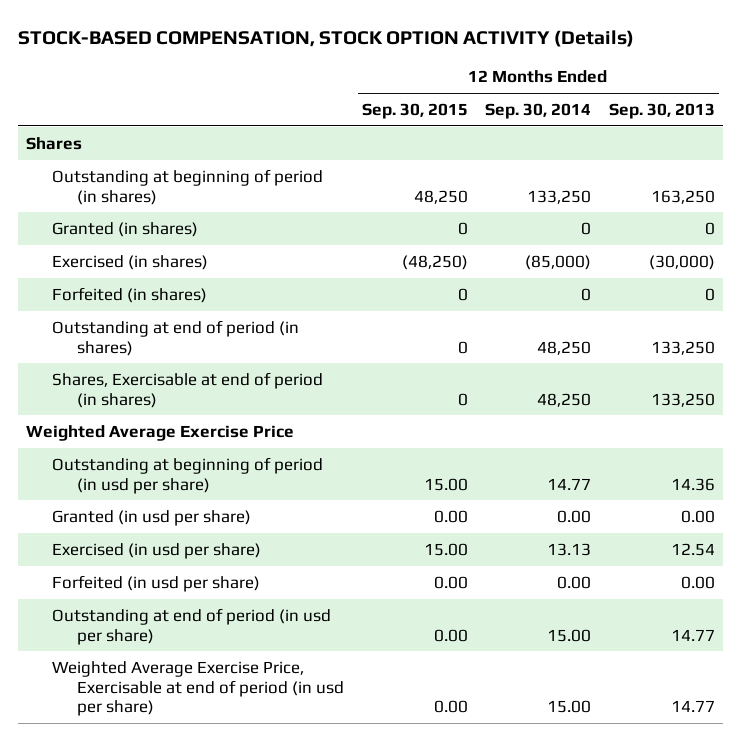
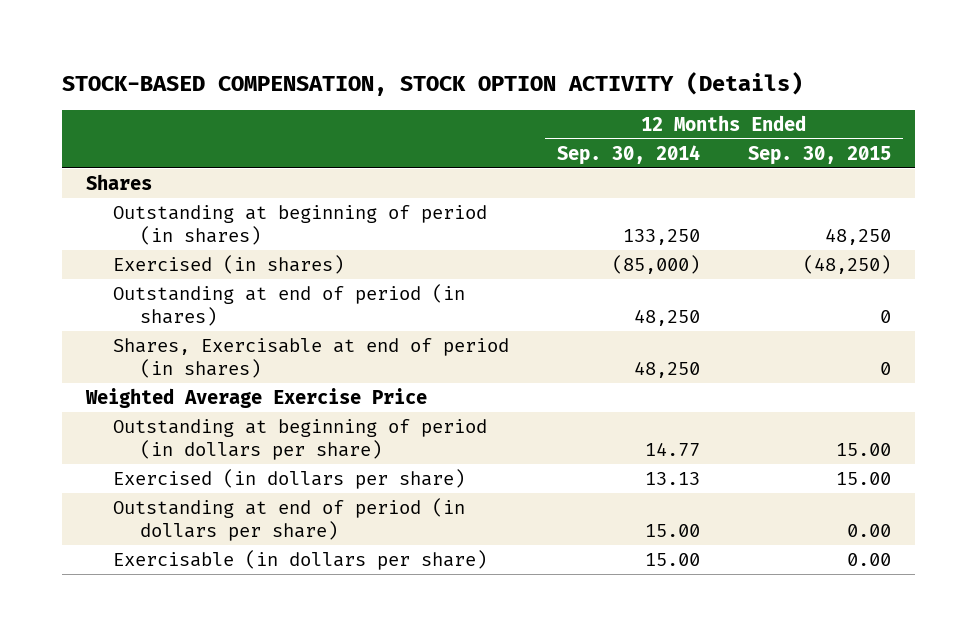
- | 12 Months Ended Sep. 30, 2015 | 12 Months Ended Sep. 30, 2014 | 12 Months Ended Sep. 30, 2013
+ | 12 Months Ended Sep. 30, 2014 | 12 Months Ended Sep. 30, 2015
- Granted (in shares) | 0 | 0 | 0
- Forfeited (in shares) | 0 | 0 | 0
- Outstanding at beginning of period (in usd per share) | 15.00 | 14.77 | 14.36
- Granted (in usd per share) | 0.00 | 0.00 | 0.00
- Exercised (in usd per share) | 15.00 | 13.13 | 12.54
- Forfeited (in usd per share) | 0.00 | 0.00 | 0.00
- Outstanding at end of period (in usd per share) | 0.00 | 15.00 | 14.77
- Weighted Average Exercise Price, Exercisable at end of period (in usd per share) | 0.00 | 15.00 | 14.77
+ Outstanding at beginning of period (in dollars per share) | 14.77 | 15.00
+ Exercised (in dollars per share) | 13.13 | 15.00
+ Outstanding at end of period (in dollars per share) | 15.00 | 0.00
+ Exercisable (in dollars per share) | 15.00 | 0.00

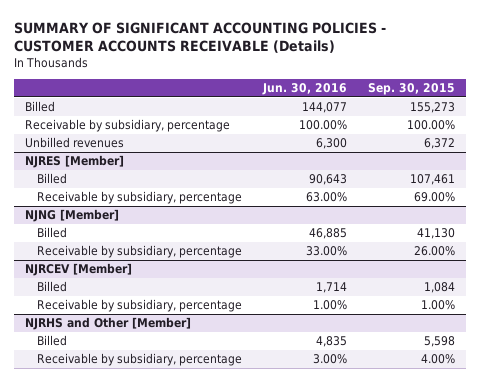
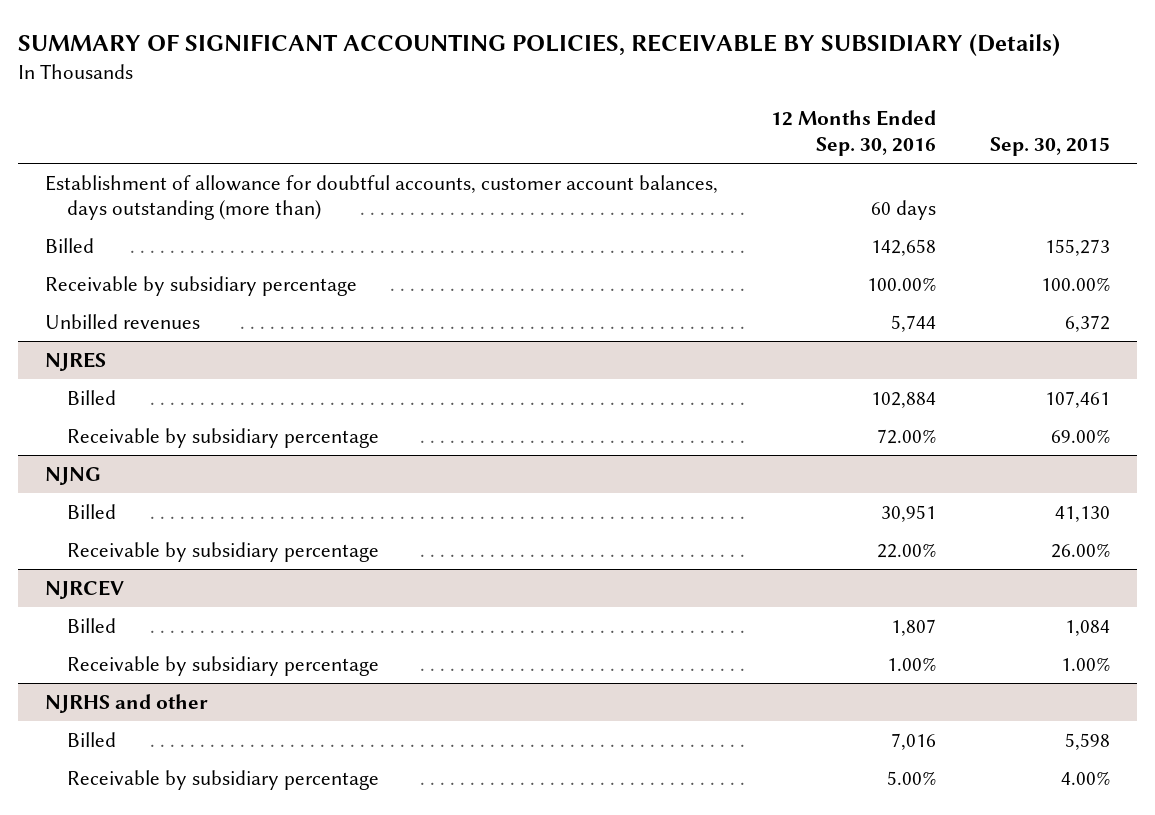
- SUMMARY OF SIGNIFICANT ACCOUNTING POLICIES - CUSTOMER ACCOUNTS RECEIVABLE (Details)
+ SUMMARY OF SIGNIFICANT ACCOUNTING POLICIES, RECEIVABLE BY SUBSIDIARY (Details)
- | Jun. 30, 2016 | Sep. 30, 2015
+ | 12 Months Ended Sep. 30, 2016 | Sep. 30, 2015
+ Establishment of allowance for doubtful accounts, customer account balances, days outstanding (more than) | 60 days |
- Receivable by subsidiary, percentage | 100.00% | 100.00%
+ Receivable by subsidiary percentage | 100.00% | 100.00%
- NJRES [Member]
+ NJRES
- Receivable by subsidiary, percentage | 63.00% | 69.00%
- NJNG [Member]
+ Receivable by subsidiary percentage | 72.00% | 69.00%
+ NJNG
- Receivable by subsidiary, percentage | 33.00% | 26.00%
- NJRCEV [Member]
+ Receivable by subsidiary percentage | 22.00% | 26.00%
+ NJRCEV
- Receivable by subsidiary, percentage | 1.00% | 1.00%
- NJRHS and Other [Member]
+ Receivable by subsidiary percentage | 1.00% | 1.00%
+ NJRHS and other
- Receivable by subsidiary, percentage | 3.00% | 4.00%
+ Receivable by subsidiary percentage | 5.00% | 4.00%

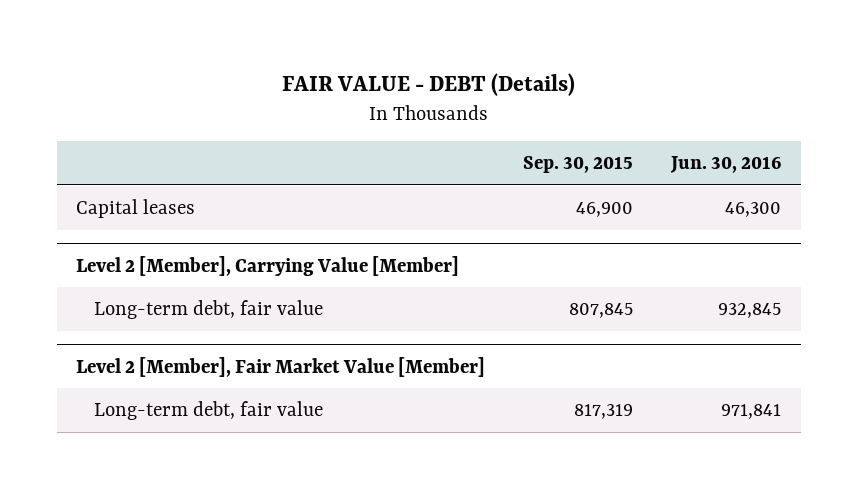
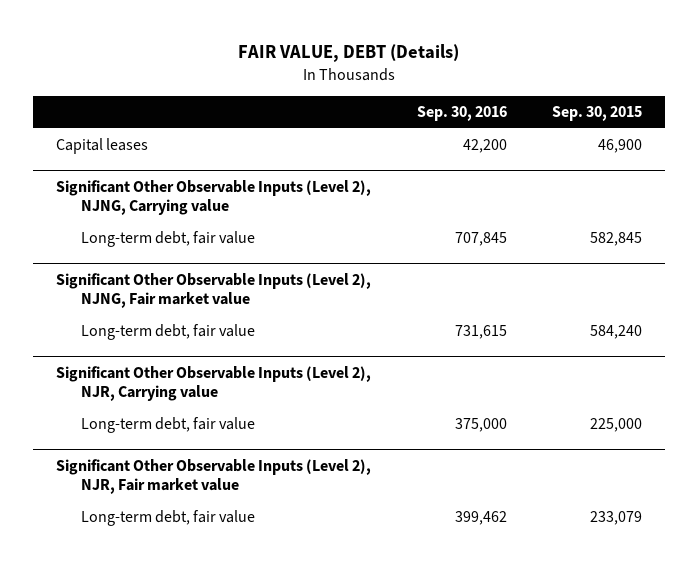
- FAIR VALUE - DEBT (Details)
+ FAIR VALUE, DEBT (Details)
- | Sep. 30, 2015 | Jun. 30, 2016
+ | Sep. 30, 2016 | Sep. 30, 2015
- Level 2 [Member], Carrying Value [Member]
- Long-term debt, fair value | 807,845 | 932,845
- Level 2 [Member], Fair Market Value [Member]
- Long-term debt, fair value | 817,319 | 971,841
+ Significant Other Observable Inputs (Level 2), NJNG, Carrying value
+ Long-term debt, fair value | 707,845 | 582,845
+ Significant Other Observable Inputs (Level 2), NJNG, Fair market value
+ Long-term debt, fair value | 731,615 | 584,240
+ Significant Other Observable Inputs (Level 2), NJR, Carrying value
+ Long-term debt, fair value | 375,000 | 225,000
+ Significant Other Observable Inputs (Level 2), NJR, Fair market value
+ Long-term debt, fair value | 399,462 | 233,079

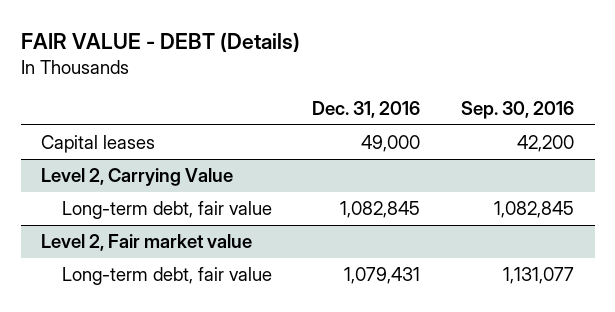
- FAIR VALUE, DEBT (Details)
+ FAIR VALUE - DEBT (Details)
- | Sep. 30, 2016 | Sep. 30, 2015
+ | Dec. 31, 2016 | Sep. 30, 2016
- Significant Other Observable Inputs (Level 2), NJNG, Carrying value
- Long-term debt, fair value | 707,845 | 582,845
- Significant Other Observable Inputs (Level 2), NJNG, Fair market value
- Long-term debt, fair value | 731,615 | 584,240
- Significant Other Observable Inputs (Level 2), NJR, Carrying value
- Long-term debt, fair value | 375,000 | 225,000
- Significant Other Observable Inputs (Level 2), NJR, Fair market value
- Long-term debt, fair value | 399,462 | 233,079
+ Level 2, Carrying Value
+ Long-term debt, fair value | 1,082,845 | 1,082,845
+ Level 2, Fair market value
+ Long-term debt, fair value | 1,079,431 | 1,131,077

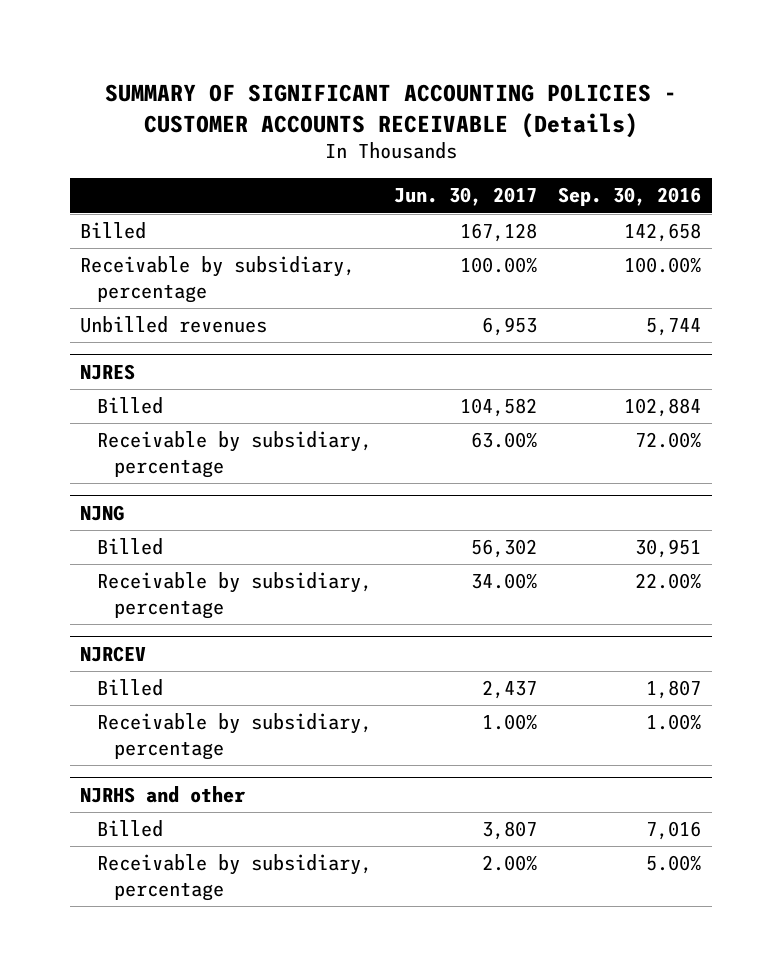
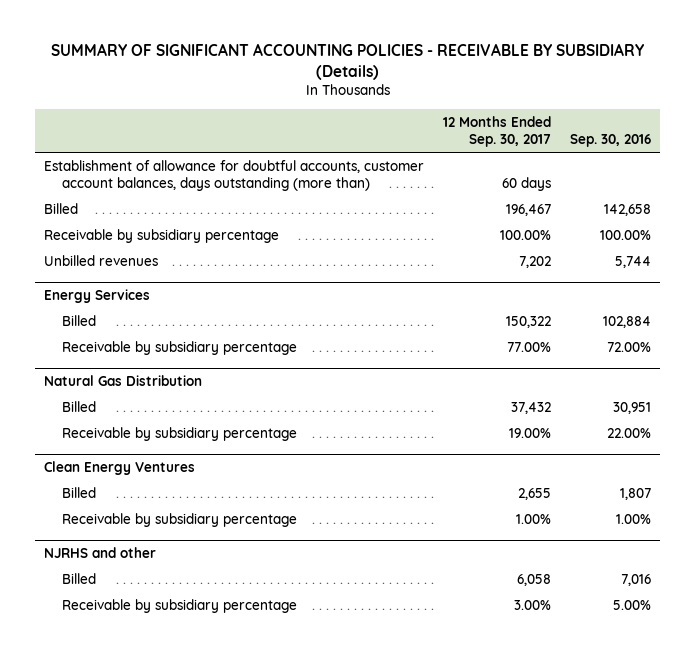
- SUMMARY OF SIGNIFICANT ACCOUNTING POLICIES - CUSTOMER ACCOUNTS RECEIVABLE (Details)
+ SUMMARY OF SIGNIFICANT ACCOUNTING POLICIES - RECEIVABLE BY SUBSIDIARY (Details)
- | Jun. 30, 2017 | Sep. 30, 2016
+ | 12 Months Ended Sep. 30, 2017 | Sep. 30, 2016
+ Establishment of allowance for doubtful accounts, customer account balances, days outstanding (more than) | 60 days |
- Receivable by subsidiary, percentage | 100.00% | 100.00%
+ Receivable by subsidiary percentage | 100.00% | 100.00%
- NJRES
+ Energy Services
- Receivable by subsidiary, percentage | 63.00% | 72.00%
- NJNG
+ Receivable by subsidiary percentage | 77.00% | 72.00%
+ Natural Gas Distribution
- Receivable by subsidiary, percentage | 34.00% | 22.00%
- NJRCEV
+ Receivable by subsidiary percentage | 19.00% | 22.00%
+ Clean Energy Ventures
- Receivable by subsidiary, percentage | 1.00% | 1.00%
+ Receivable by subsidiary percentage | 1.00% | 1.00%
@ NJRHS and other
- Receivable by subsidiary, percentage | 2.00% | 5.00%
+ Receivable by subsidiary percentage | 3.00% | 5.00%

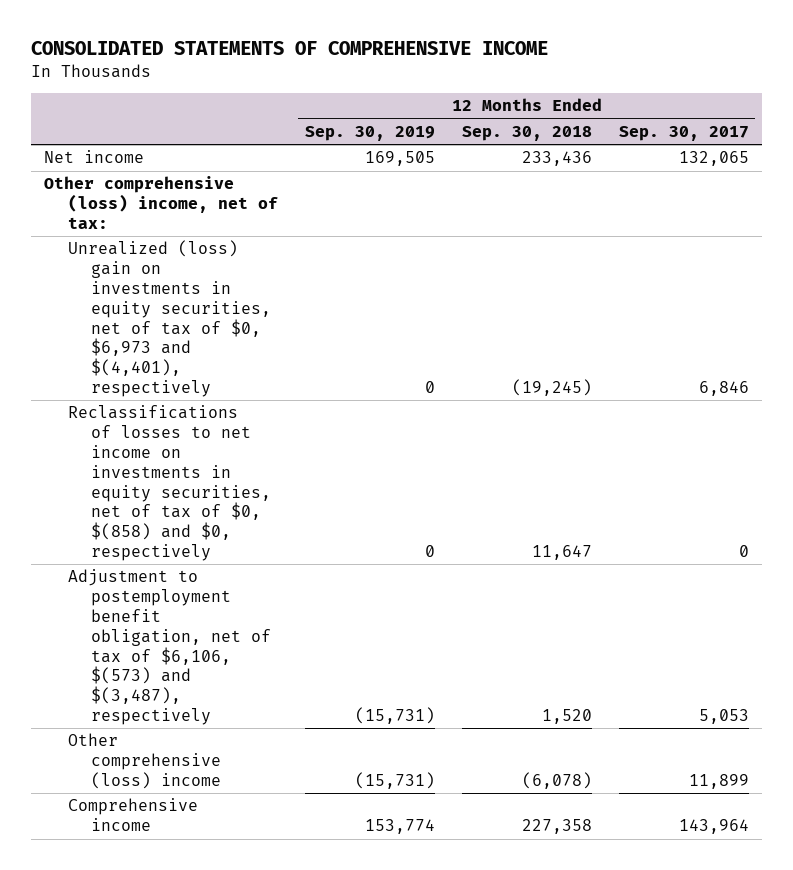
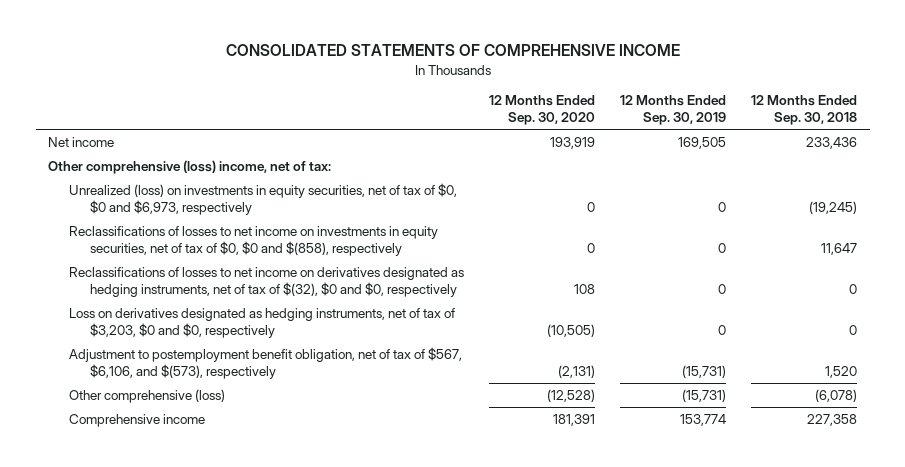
- | 12 Months Ended Sep. 30, 2019 | 12 Months Ended Sep. 30, 2018 | 12 Months Ended Sep. 30, 2017
+ | 12 Months Ended Sep. 30, 2020 | 12 Months Ended Sep. 30, 2019 | 12 Months Ended Sep. 30, 2018
- Unrealized (loss) gain on investments in equity securities, net of tax of $0, $6,973 and $(4,401), respectively | 0 | (19,245) | 6,846
- Reclassifications of losses to net income on investments in equity securities, net of tax of $0, $(858) and $0, respectively | 0 | 11,647 | 0
- Adjustment to postemployment benefit obligation, net of tax of $6,106, $(573) and $(3,487), respectively | (15,731) | 1,520 | 5,053
- Other comprehensive (loss) income | (15,731) | (6,078) | 11,899
+ Unrealized (loss) on investments in equity securities, net of tax of $0, $0 and $6,973, respectively | 0 | 0 | (19,245)
+ Reclassifications of losses to net income on investments in equity securities, net of tax of $0, $0 and $(858), respectively | 0 | 0 | 11,647
+ Reclassifications of losses to net income on derivatives designated as hedging instruments, net of tax of $(32), $0 and $0, respectively | 108 | 0 | 0
+ Loss on derivatives designated as hedging instruments, net of tax of $3,203, $0 and $0, respectively | (10,505) | 0 | 0
+ Adjustment to postemployment benefit obligation, net of tax of $567, $6,106, and $(573), respectively | (2,131) | (15,731) | 1,520
+ Other comprehensive (loss) | (12,528) | (15,731) | (6,078)

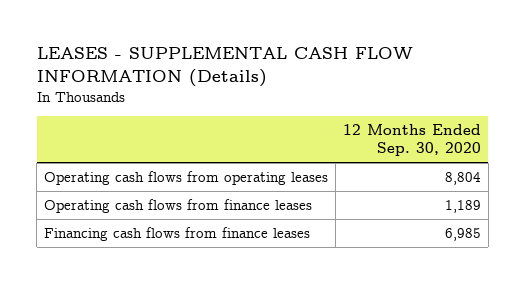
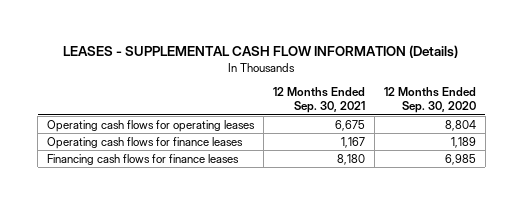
- | 12 Months Ended Sep. 30, 2020
+ | 12 Months Ended Sep. 30, 2021 | 12 Months Ended Sep. 30, 2020
- Operating cash flows from operating leases | 8,804
- Operating cash flows from finance leases | 1,189
- Financing cash flows from finance leases | 6,985
+ Operating cash flows for operating leases | 6,675 | 8,804
+ Operating cash flows for finance leases | 1,167 | 1,189
+ Financing cash flows for finance leases | 8,180 | 6,985

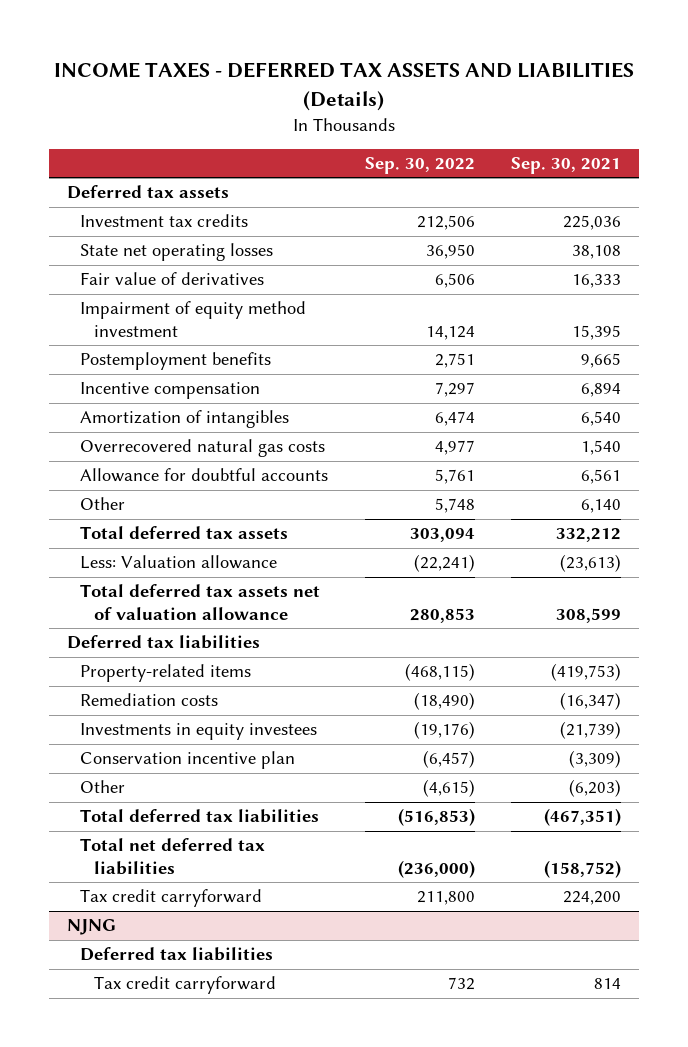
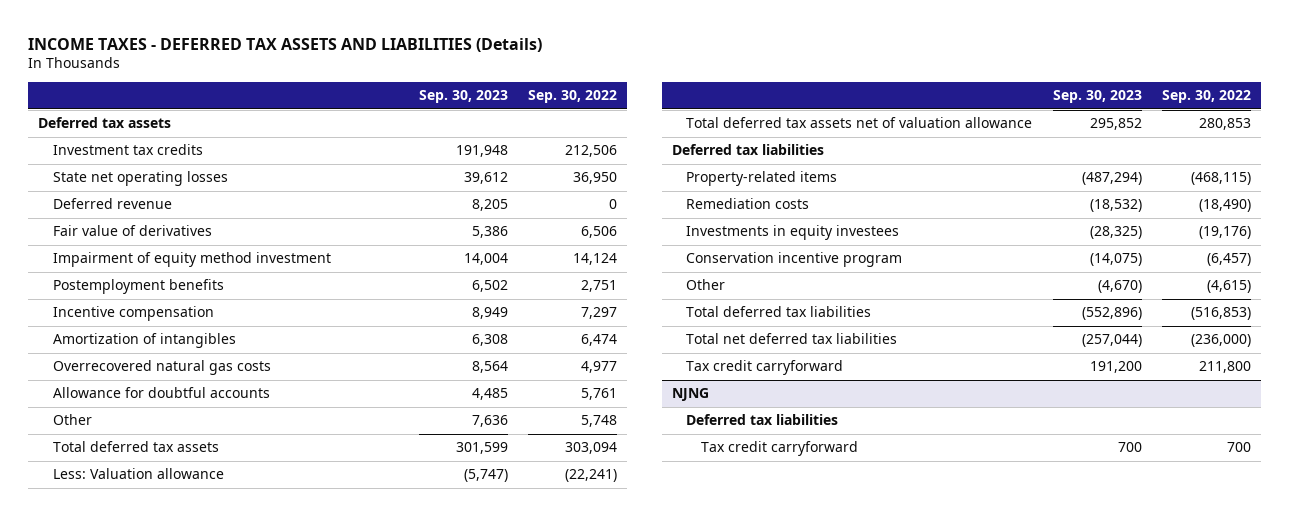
- | Sep. 30, 2022 | Sep. 30, 2021
+ | Sep. 30, 2023 | Sep. 30, 2022
+ Deferred revenue | 8,205 | 0
- Conservation incentive plan | (6,457) | (3,309)
+ Conservation incentive program | (14,075) | (6,457)
@ NJNG
- Tax credit carryforward | 732 | 814
+ Tax credit carryforward | 700 | 700

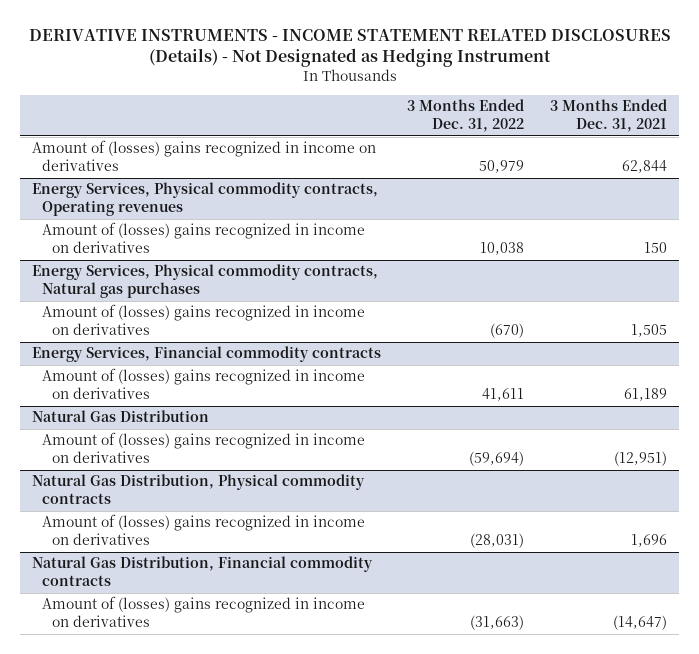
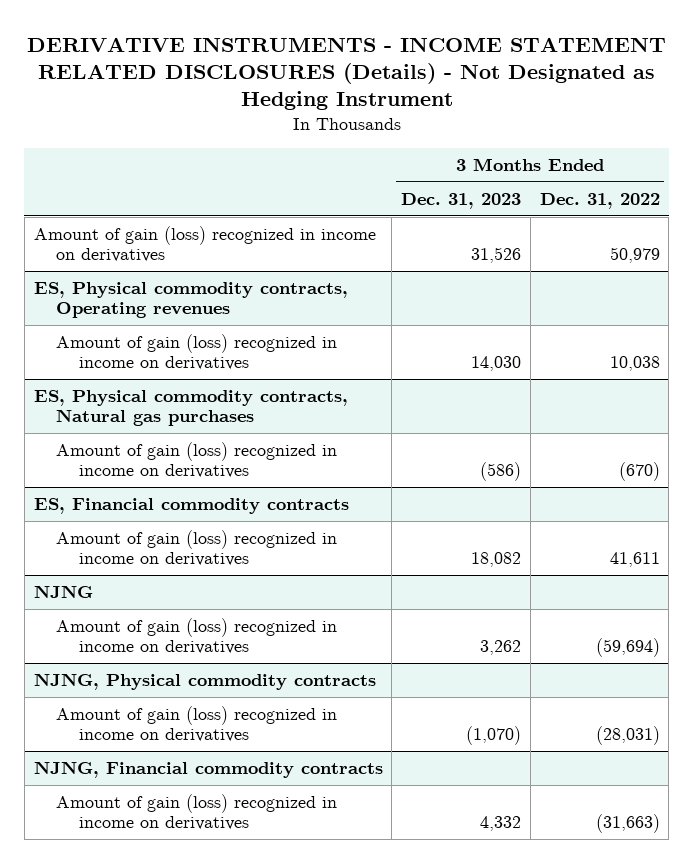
- | 3 Months Ended Dec. 31, 2022 | 3 Months Ended Dec. 31, 2021
+ | 3 Months Ended Dec. 31, 2023 | 3 Months Ended Dec. 31, 2022
- Amount of (losses) gains recognized in income on derivatives | 50,979 | 62,844
- Energy Services, Physical commodity contracts, Operating revenues
- Amount of (losses) gains recognized in income on derivatives | 10,038 | 150
- Energy Services, Physical commodity contracts, Natural gas purchases
- Amount of (losses) gains recognized in income on derivatives | (670) | 1,505
- Energy Services, Financial commodity contracts
- Amount of (losses) gains recognized in income on derivatives | 41,611 | 61,189
- Natural Gas Distribution
- Amount of (losses) gains recognized in income on derivatives | (59,694) | (12,951)
- Natural Gas Distribution, Physical commodity contracts
- Amount of (losses) gains recognized in income on derivatives | (28,031) | 1,696
- Natural Gas Distribution, Financial commodity contracts
- Amount of (losses) gains recognized in income on derivatives | (31,663) | (14,647)
+ Amount of gain (loss) recognized in income on derivatives | 31,526 | 50,979
+ ES, Physical commodity contracts, Operating revenues
+ Amount of gain (loss) recognized in income on derivatives | 14,030 | 10,038
+ ES, Physical commodity contracts, Natural gas purchases
+ Amount of gain (loss) recognized in income on derivatives | (586) | (670)
+ ES, Financial commodity contracts
+ Amount of gain (loss) recognized in income on derivatives | 18,082 | 41,611
+ NJNG
+ Amount of gain (loss) recognized in income on derivatives | 3,262 | (59,694)
+ NJNG, Physical commodity contracts
+ Amount of gain (loss) recognized in income on derivatives | (1,070) | (28,031)
+ NJNG, Financial commodity contracts
+ Amount of gain (loss) recognized in income on derivatives | 4,332 | (31,663)

